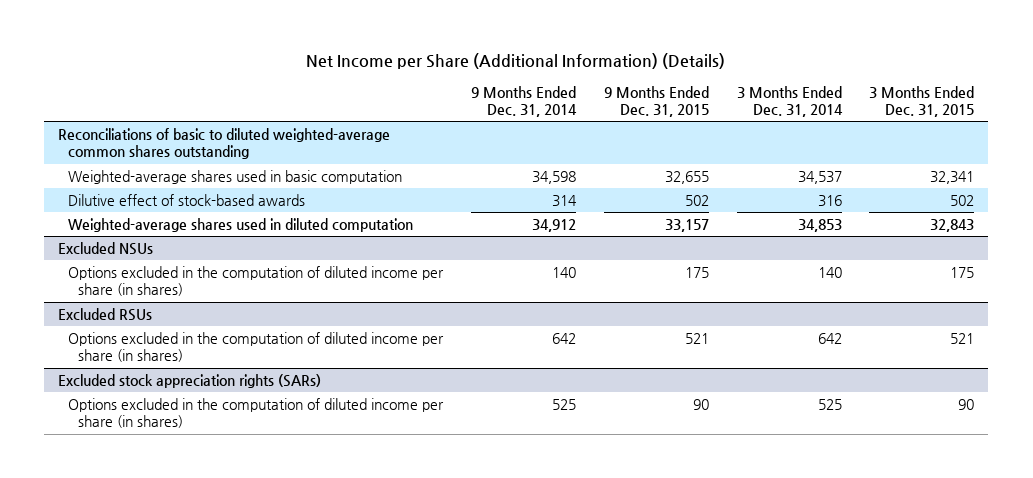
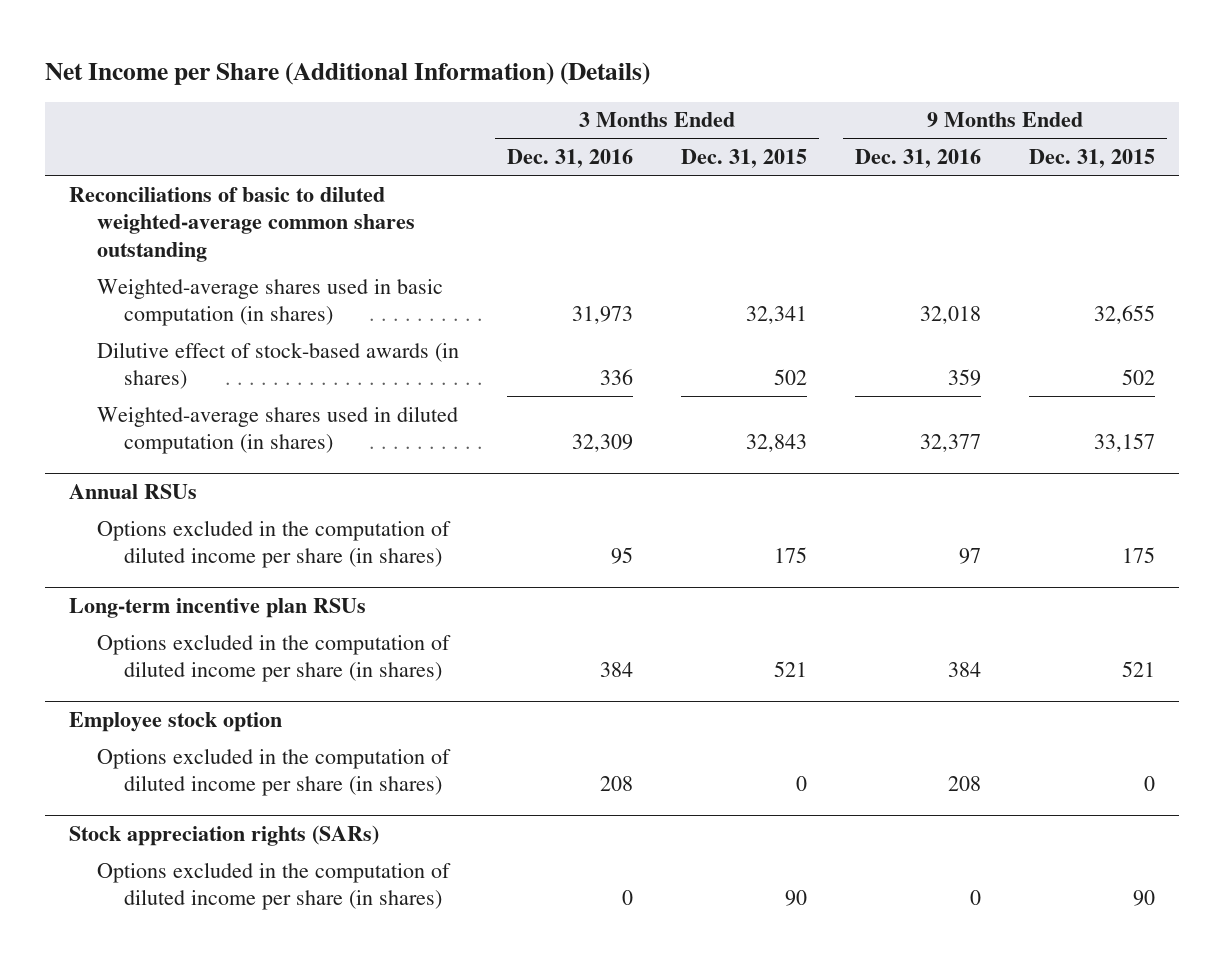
- | 9 Months Ended Dec. 31, 2014 | 9 Months Ended Dec. 31, 2015 | 3 Months Ended Dec. 31, 2014 | 3 Months Ended Dec. 31, 2015
+ | 3 Months Ended Dec. 31, 2016 | 3 Months Ended Dec. 31, 2015 | 9 Months Ended Dec. 31, 2016 | 9 Months Ended Dec. 31, 2015
- Weighted-average shares used in basic computation | 34,598 | 32,655 | 34,537 | 32,341
- Dilutive effect of stock-based awards | 314 | 502 | 316 | 502
- Weighted-average shares used in diluted computation | 34,912 | 33,157 | 34,853 | 32,843
- Excluded NSUs
+ Weighted-average shares used in basic computation (in shares) | 31,973 | 32,341 | 32,018 | 32,655
+ Dilutive effect of stock-based awards (in shares) | 336 | 502 | 359 | 502
+ Weighted-average shares used in diluted computation (in shares) | 32,309 | 32,843 | 32,377 | 33,157
+ Annual RSUs
- Excluded RSUs
+ Long-term incentive plan RSUs
- Excluded stock appreciation rights (SARs)
+ Employee stock option
+ Options excluded in the computation of diluted income per share (in shares) | 208 | 0 | 208 | 0
+ Stock appreciation rights (SARs)

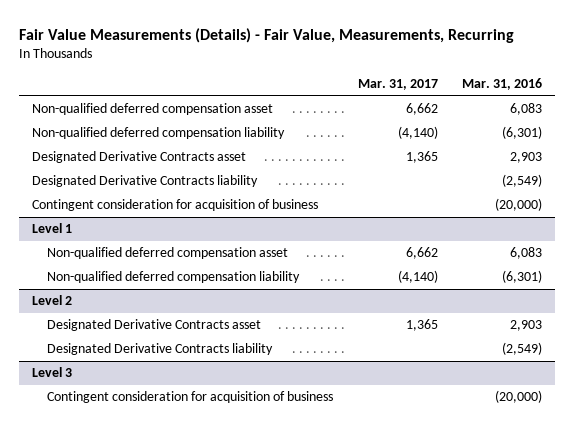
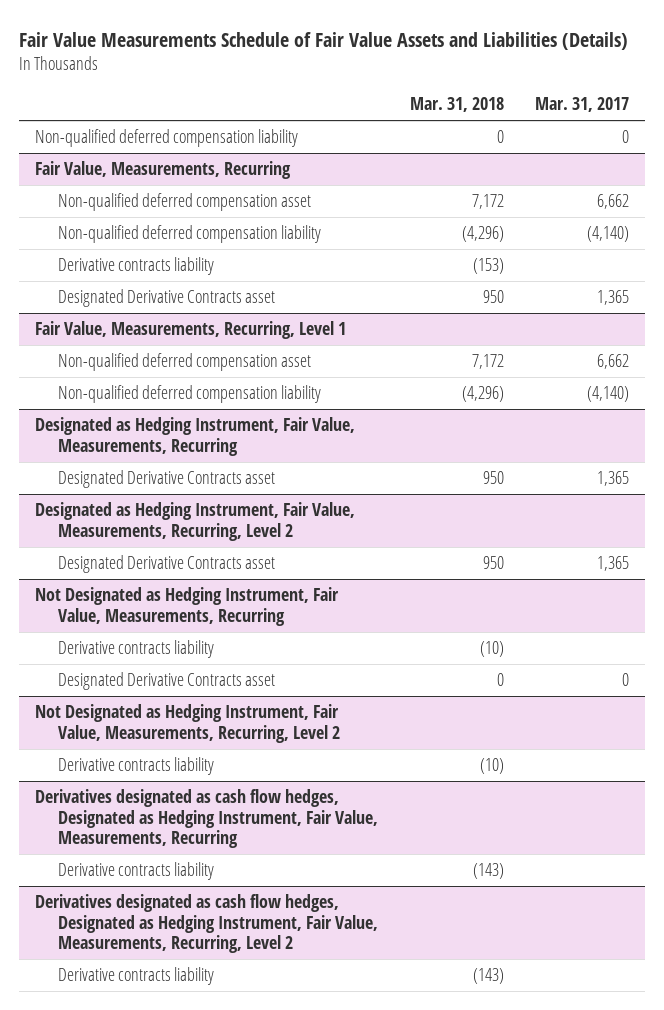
- Fair Value Measurements (Details) - Fair Value, Measurements, Recurring
+ Fair Value Measurements Schedule of Fair Value Assets and Liabilities (Details)
- | Mar. 31, 2017 | Mar. 31, 2016
+ | Mar. 31, 2018 | Mar. 31, 2017
+ Non-qualified deferred compensation liability | 0 | 0
+ Fair Value, Measurements, Recurring
+ Derivative contracts liability | (153) |
- Designated Derivative Contracts liability | | (2,549)
- Contingent consideration for acquisition of business | | (20,000)
- Level 1
+ Fair Value, Measurements, Recurring, Level 1
- Level 2
+ Designated as Hedging Instrument, Fair Value, Measurements, Recurring
- Designated Derivative Contracts liability | | (2,549)
- Level 3
- Contingent consideration for acquisition of business | | (20,000)
+ Designated as Hedging Instrument, Fair Value, Measurements, Recurring, Level 2
+ Designated Derivative Contracts asset | 950 | 1,365
+ Not Designated as Hedging Instrument, Fair Value, Measurements, Recurring
+ Derivative contracts liability | (10) |
+ Designated Derivative Contracts asset | 0 | 0
+ Not Designated as Hedging Instrument, Fair Value, Measurements, Recurring, Level 2
+ Derivative contracts liability | (10) |
+ Derivatives designated as cash flow hedges, Designated as Hedging Instrument, Fair Value, Measurements, Recurring
+ Derivative contracts liability | (143) |
+ Derivatives designated as cash flow hedges, Designated as Hedging Instrument, Fair Value, Measurements, Recurring, Level 2
+ Derivative contracts liability | (143) |

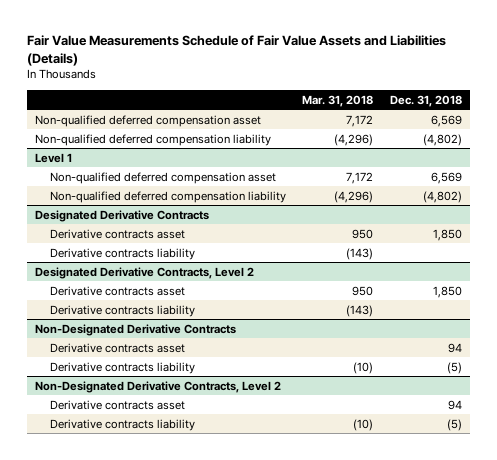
- | Mar. 31, 2018 | Mar. 31, 2017
+ | Mar. 31, 2018 | Dec. 31, 2018
- Non-qualified deferred compensation liability | 0 | 0
- Fair Value, Measurements, Recurring
- Derivative contracts liability | (153) |
- Designated Derivative Contracts asset | 950 | 1,365
- Fair Value, Measurements, Recurring, Level 1
+ Level 1
- Designated as Hedging Instrument, Fair Value, Measurements, Recurring
- Designated Derivative Contracts asset | 950 | 1,365
- Designated as Hedging Instrument, Fair Value, Measurements, Recurring, Level 2
- Designated Derivative Contracts asset | 950 | 1,365
- Not Designated as Hedging Instrument, Fair Value, Measurements, Recurring
- Derivative contracts liability | (10) |
- Designated Derivative Contracts asset | 0 | 0
- Not Designated as Hedging Instrument, Fair Value, Measurements, Recurring, Level 2
- Derivative contracts liability | (10) |
- Derivatives designated as cash flow hedges, Designated as Hedging Instrument, Fair Value, Measurements, Recurring
+ Designated Derivative Contracts
+ Derivative contracts asset | 950 | 1,850
- Derivatives designated as cash flow hedges, Designated as Hedging Instrument, Fair Value, Measurements, Recurring, Level 2
+ Designated Derivative Contracts, Level 2
+ Derivative contracts asset | 950 | 1,850
+ Non-Designated Derivative Contracts
+ Derivative contracts asset | | 94
+ Derivative contracts liability | (10) | (5)
+ Non-Designated Derivative Contracts, Level 2
+ Derivative contracts asset | | 94
+ Derivative contracts liability | (10) | (5)

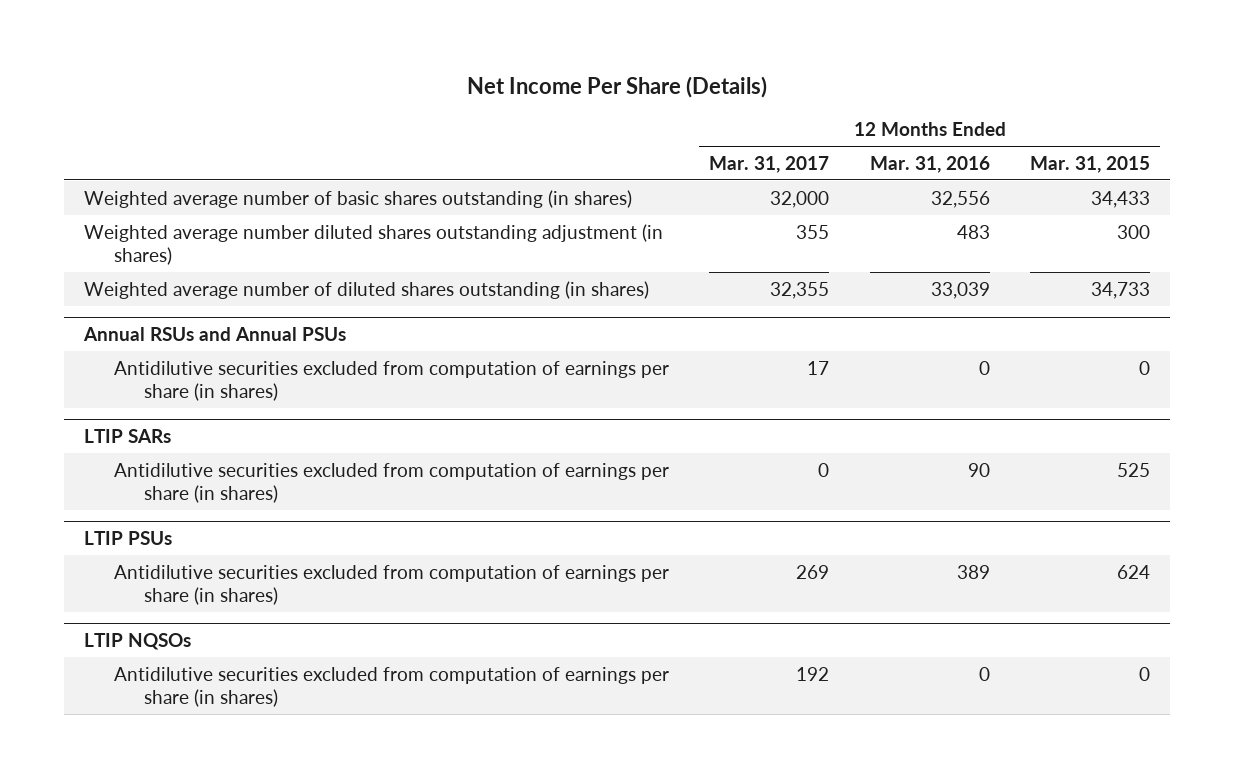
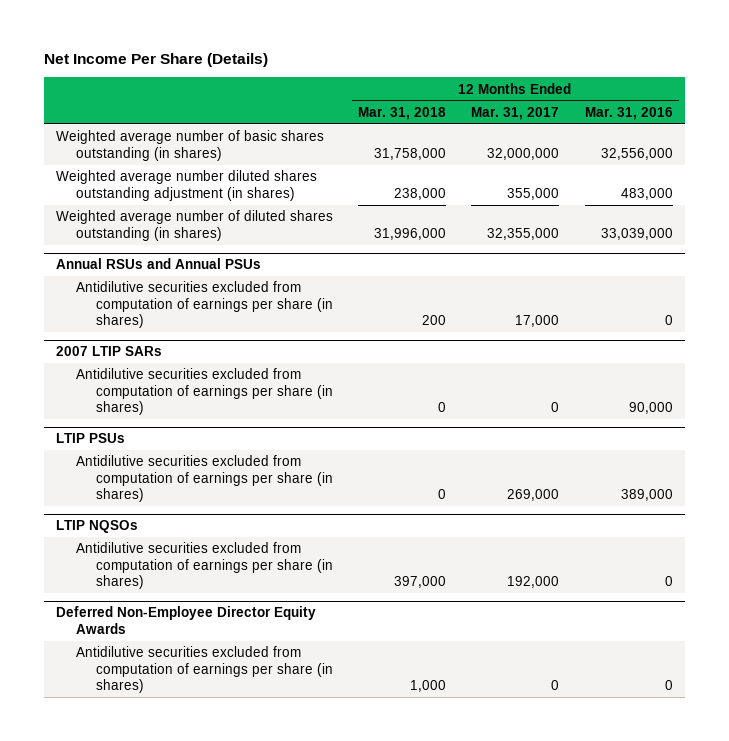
- | 12 Months Ended Mar. 31, 2017 | 12 Months Ended Mar. 31, 2016 | 12 Months Ended Mar. 31, 2015
+ | 12 Months Ended Mar. 31, 2018 | 12 Months Ended Mar. 31, 2017 | 12 Months Ended Mar. 31, 2016
- Weighted average number of basic shares outstanding (in shares) | 32,000 | 32,556 | 34,433
- Weighted average number diluted shares outstanding adjustment (in shares) | 355 | 483 | 300
- Weighted average number of diluted shares outstanding (in shares) | 32,355 | 33,039 | 34,733
+ Weighted average number of basic shares outstanding (in shares) | 31,758,000 | 32,000,000 | 32,556,000
+ Weighted average number diluted shares outstanding adjustment (in shares) | 238,000 | 355,000 | 483,000
+ Weighted average number of diluted shares outstanding (in shares) | 31,996,000 | 32,355,000 | 33,039,000
@ Annual RSUs and Annual PSUs
- Antidilutive securities excluded from computation of earnings per share (in shares) | 17 | 0 | 0
- LTIP SARs
- Antidilutive securities excluded from computation of earnings per share (in shares) | 0 | 90 | 525
@ Annual RSUs and Annual PSUs
+ Antidilutive securities excluded from computation of earnings per share (in shares) | 200 | 17,000 | 0
+ 2007 LTIP SARs
+ Antidilutive securities excluded from computation of earnings per share (in shares) | 0 | 0 | 90,000
@ LTIP PSUs
- Antidilutive securities excluded from computation of earnings per share (in shares) | 269 | 389 | 624
+ Antidilutive securities excluded from computation of earnings per share (in shares) | 0 | 269,000 | 389,000
@ LTIP NQSOs
- Antidilutive securities excluded from computation of earnings per share (in shares) | 192 | 0 | 0
+ Antidilutive securities excluded from computation of earnings per share (in shares) | 397,000 | 192,000 | 0
+ Deferred Non-Employee Director Equity Awards
+ Antidilutive securities excluded from computation of earnings per share (in shares) | 1,000 | 0 | 0

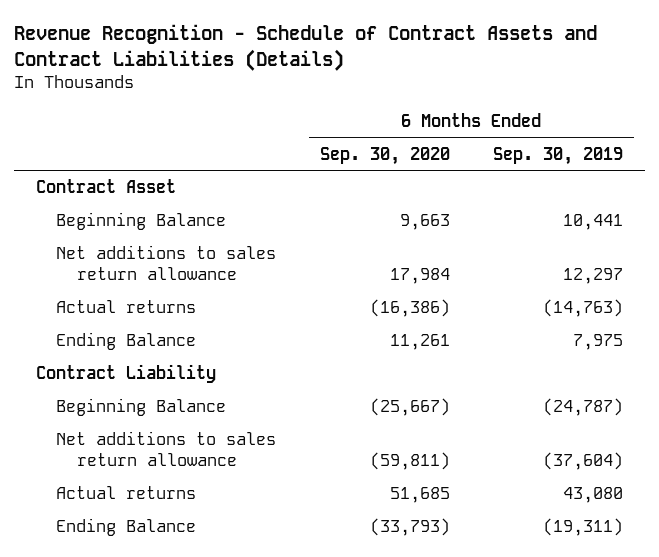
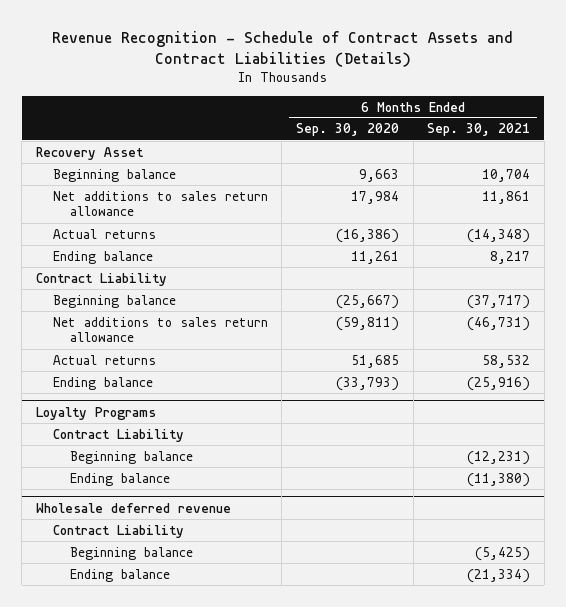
- | 6 Months Ended Sep. 30, 2020 | 6 Months Ended Sep. 30, 2019
+ | 6 Months Ended Sep. 30, 2020 | 6 Months Ended Sep. 30, 2021
- Contract Asset
- Beginning Balance | 9,663 | 10,441
+ Recovery Asset
+ Beginning balance | 9,663 | 10,704
- Ending Balance | 11,261 | 7,975
+ Ending balance | 11,261 | 8,217
- Beginning Balance | (25,667) | (24,787)
+ Beginning balance | (25,667) | (37,717)
- Ending Balance | (33,793) | (19,311)
+ Ending balance | (33,793) | (25,916)
+ Loyalty Programs
+ Contract Liability
+ Beginning balance | | (12,231)
+ Ending balance | | (11,380)
+ Wholesale deferred revenue
+ Contract Liability
+ Beginning balance | | (5,425)
+ Ending balance | | (21,334)

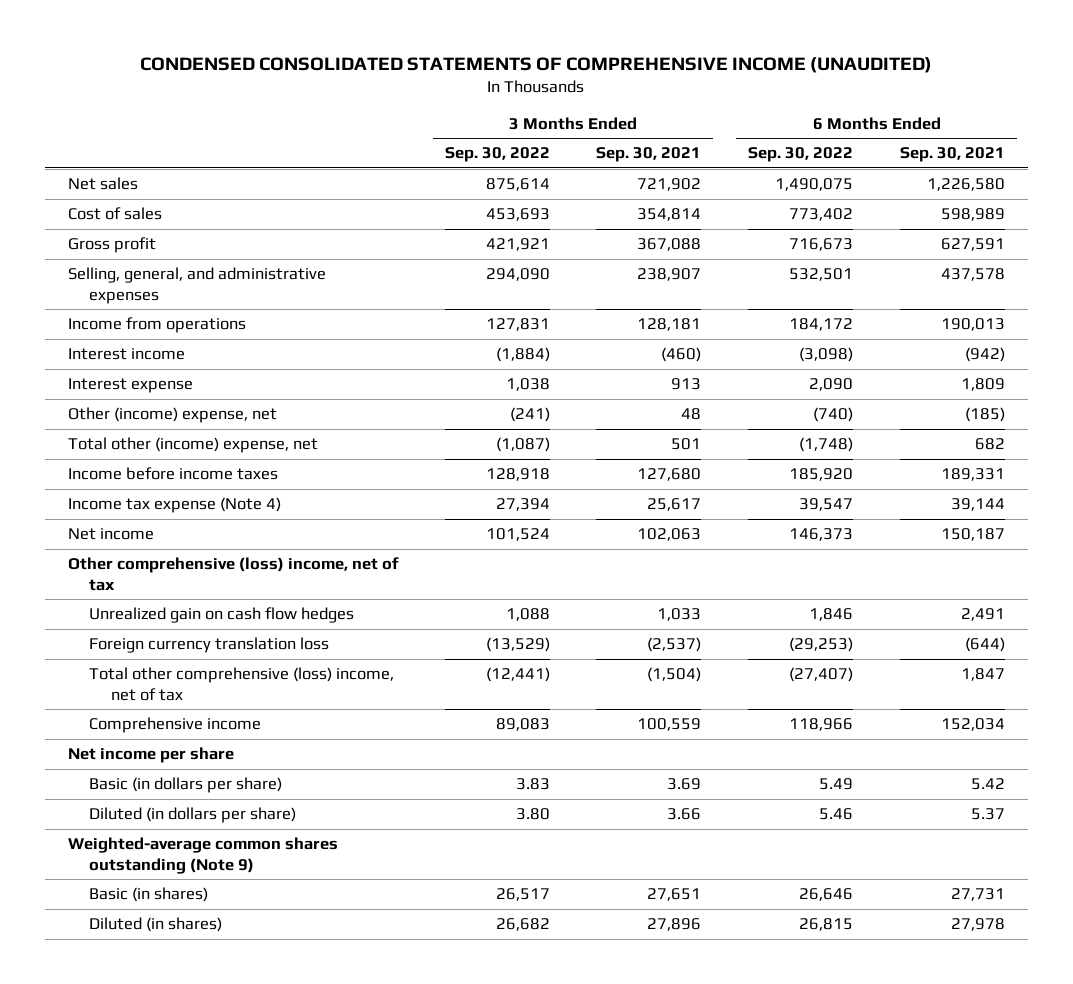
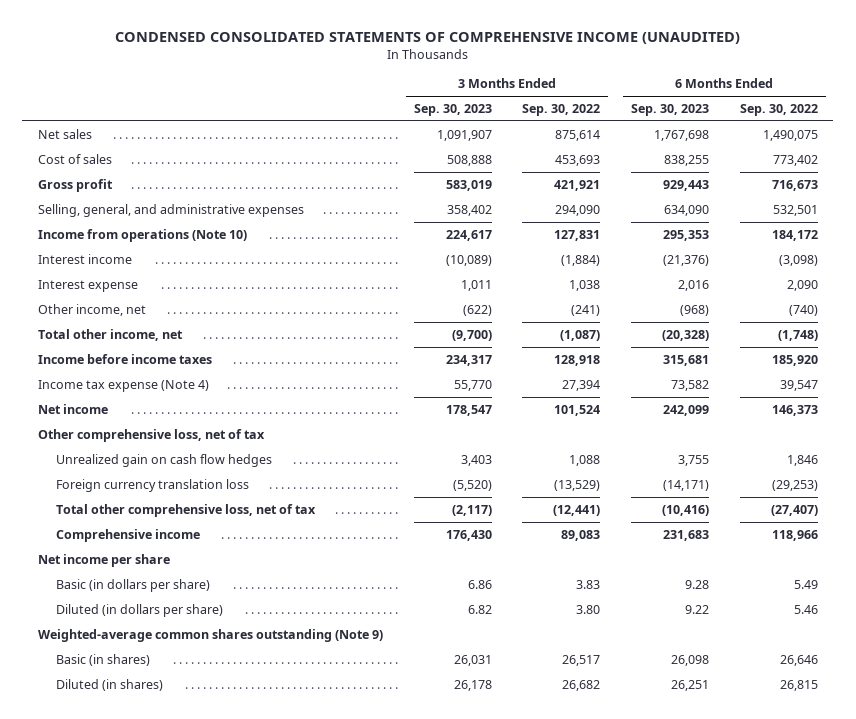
- | 3 Months Ended Sep. 30, 2022 | 3 Months Ended Sep. 30, 2021 | 6 Months Ended Sep. 30, 2022 | 6 Months Ended Sep. 30, 2021
+ | 3 Months Ended Sep. 30, 2023 | 3 Months Ended Sep. 30, 2022 | 6 Months Ended Sep. 30, 2023 | 6 Months Ended Sep. 30, 2022
- Income from operations | 127,831 | 128,181 | 184,172 | 190,013
+ Income from operations (Note 10) | 224,617 | 127,831 | 295,353 | 184,172
- Other (income) expense, net | (241) | 48 | (740) | (185)
- Total other (income) expense, net | (1,087) | 501 | (1,748) | 682
+ Other income, net | (622) | (241) | (968) | (740)
+ Total other income, net | (9,700) | (1,087) | (20,328) | (1,748)
- Other comprehensive (loss) income, net of tax
+ Other comprehensive loss, net of tax
- Total other comprehensive (loss) income, net of tax | (12,441) | (1,504) | (27,407) | 1,847
+ Total other comprehensive loss, net of tax | (2,117) | (12,441) | (10,416) | (27,407)

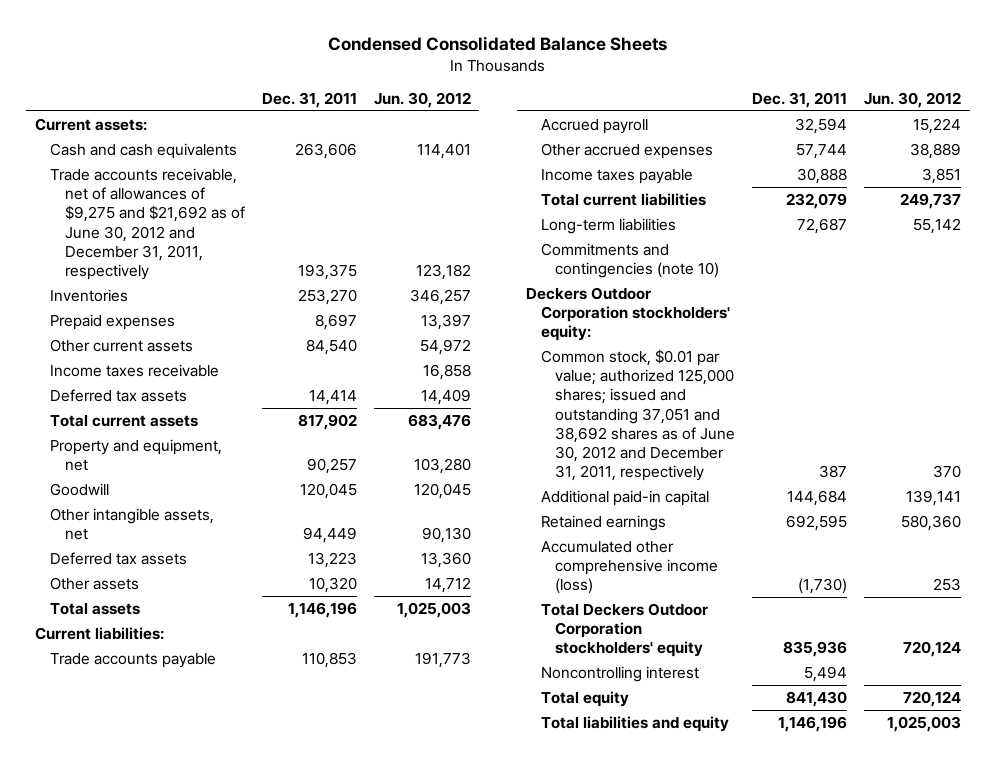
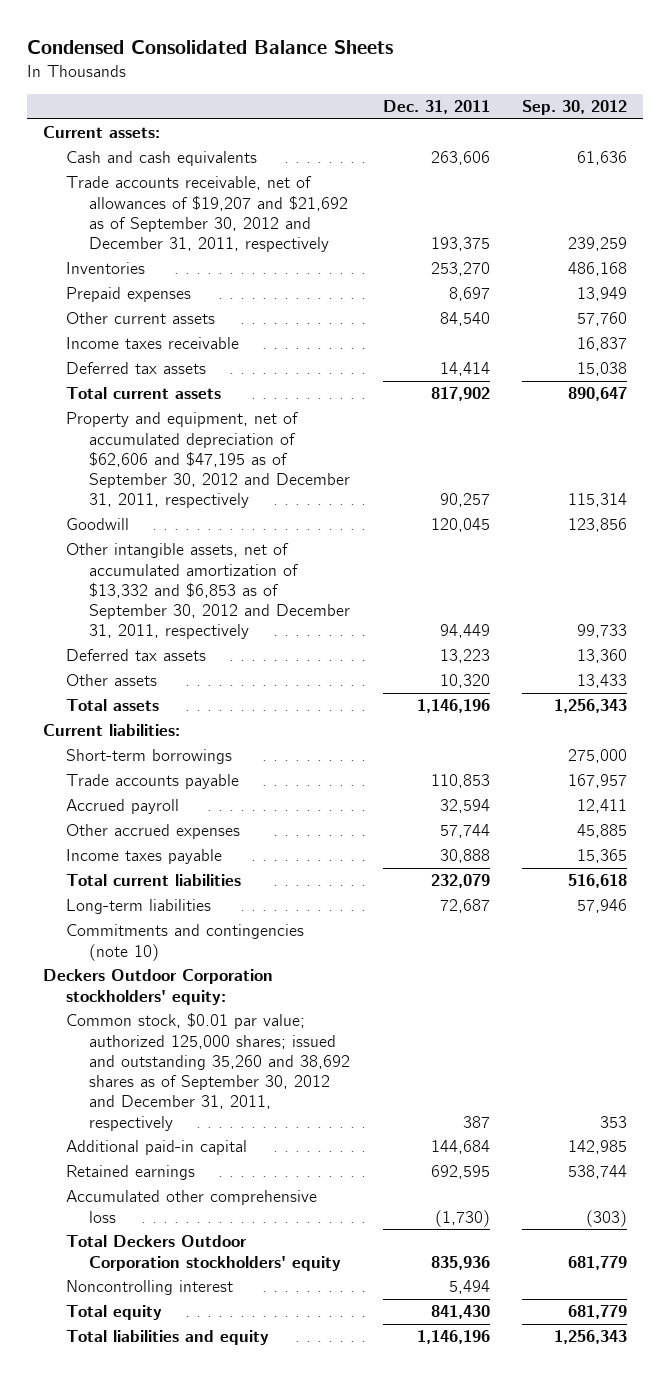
- | Dec. 31, 2011 | Jun. 30, 2012
+ | Dec. 31, 2011 | Sep. 30, 2012
- Trade accounts receivable, net of allowances of $9,275 and $21,692 as of June 30, 2012 and December 31, 2011, respectively | 193,375 | 123,182
+ Trade accounts receivable, net of allowances of $19,207 and $21,692 as of September 30, 2012 and December 31, 2011, respectively | 193,375 | 239,259
- Property and equipment, net | 90,257 | 103,280
+ Property and equipment, net of accumulated depreciation of $62,606 and $47,195 as of September 30, 2012 and December 31, 2011, respectively | 90,257 | 115,314
- Other intangible assets, net | 94,449 | 90,130
+ Other intangible assets, net of accumulated amortization of $13,332 and $6,853 as of September 30, 2012 and December 31, 2011, respectively | 94,449 | 99,733
+ Short-term borrowings | | 275,000
- Common stock, $0.01 par value; authorized 125,000 shares; issued and outstanding 37,051 and 38,692 shares as of June 30, 2012 and December 31, 2011, respectively | 387 | 370
+ Common stock, $0.01 par value; authorized 125,000 shares; issued and outstanding 35,260 and 38,692 shares as of September 30, 2012 and December 31, 2011, respectively | 387 | 353
- Accumulated other comprehensive income (loss) | (1,730) | 253
+ Accumulated other comprehensive loss | (1,730) | (303)

